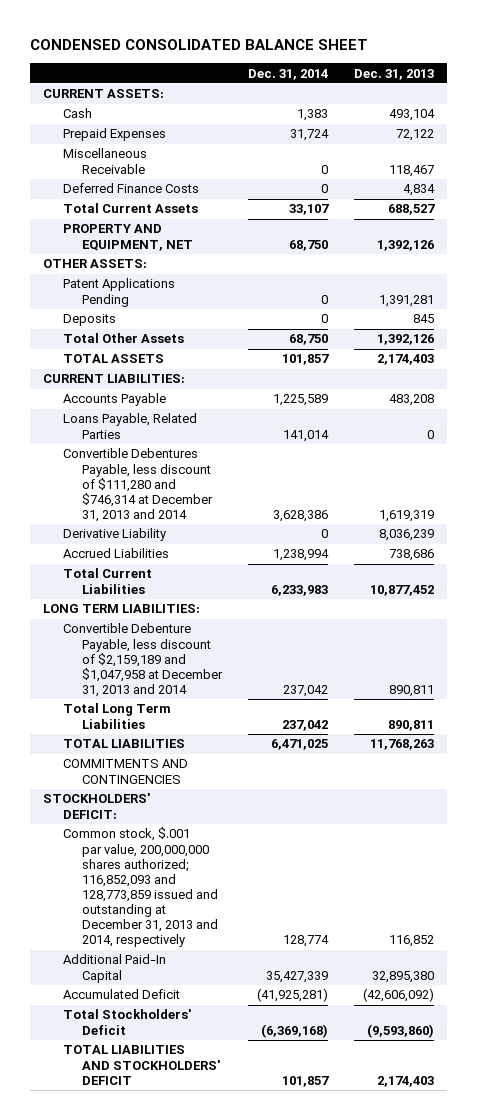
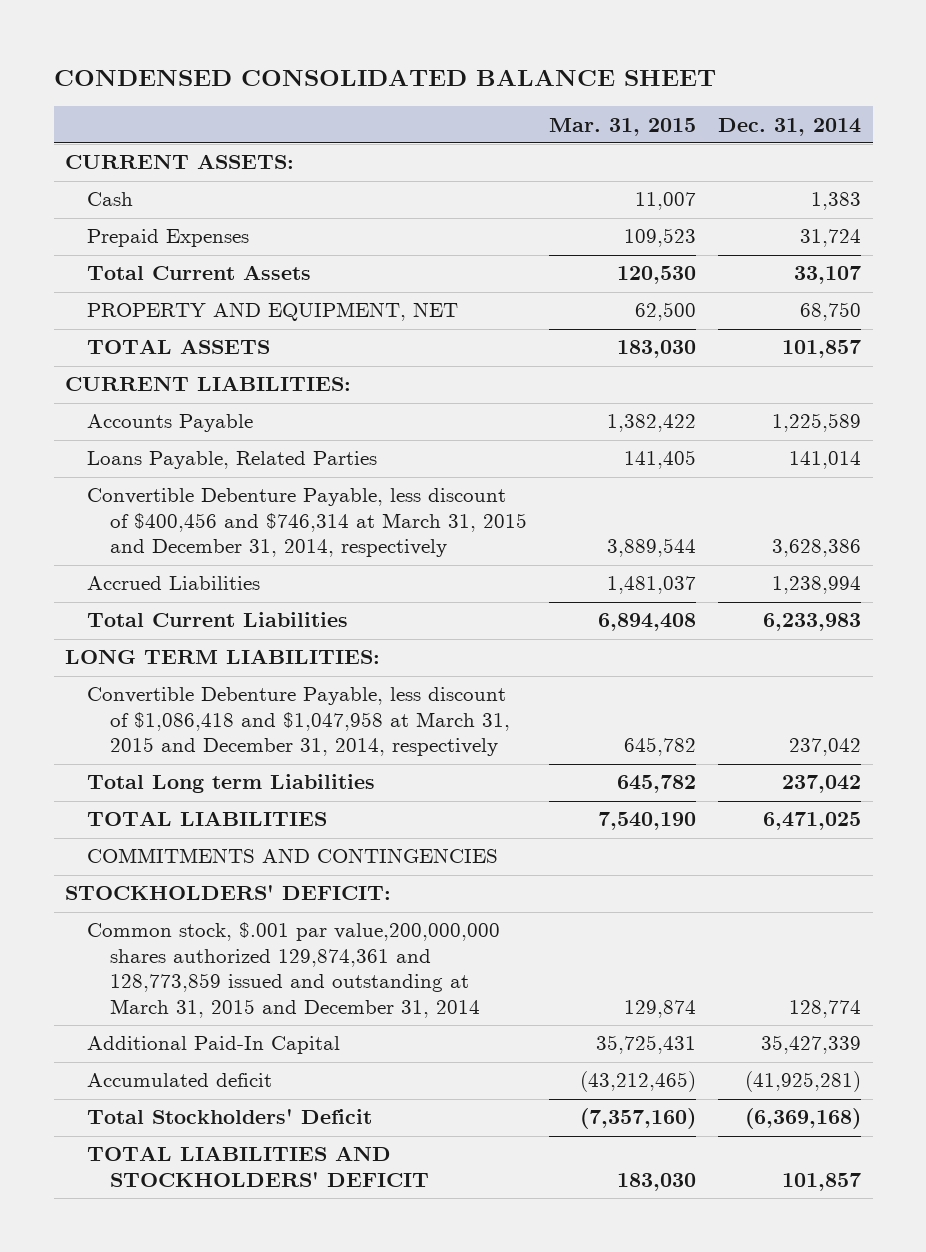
- | Dec. 31, 2014 | Dec. 31, 2013
+ | Mar. 31, 2015 | Dec. 31, 2014
- Miscellaneous Receivable | 0 | 118,467
- Deferred Finance Costs | 0 | 4,834
- OTHER ASSETS:
- Patent Applications Pending | 0 | 1,391,281
- Deposits | 0 | 845
- Total Other Assets | 68,750 | 1,392,126
- Convertible Debentures Payable, less discount of $111,280 and $746,314 at December 31, 2013 and 2014 | 3,628,386 | 1,619,319
- Derivative Liability | 0 | 8,036,239
+ Convertible Debenture Payable, less discount of $400,456 and $746,314 at March 31, 2015 and December 31, 2014, respectively | 3,889,544 | 3,628,386
- Convertible Debenture Payable, less discount of $2,159,189 and $1,047,958 at December 31, 2013 and 2014 | 237,042 | 890,811
- Total Long Term Liabilities | 237,042 | 890,811
+ Convertible Debenture Payable, less discount of $1,086,418 and $1,047,958 at March 31, 2015 and December 31, 2014, respectively | 645,782 | 237,042
+ Total Long term Liabilities | 645,782 | 237,042
- Common stock, $.001 par value, 200,000,000 shares authorized; 116,852,093 and 128,773,859 issued and outstanding at December 31, 2013 and 2014, respectively | 128,774 | 116,852
+ Common stock, $.001 par value,200,000,000 shares authorized 129,874,361 and 128,773,859 issued and outstanding at March 31, 2015 and December 31, 2014 | 129,874 | 128,774
- Accumulated Deficit | (41,925,281) | (42,606,092)
+ Accumulated deficit | (43,212,465) | (41,925,281)

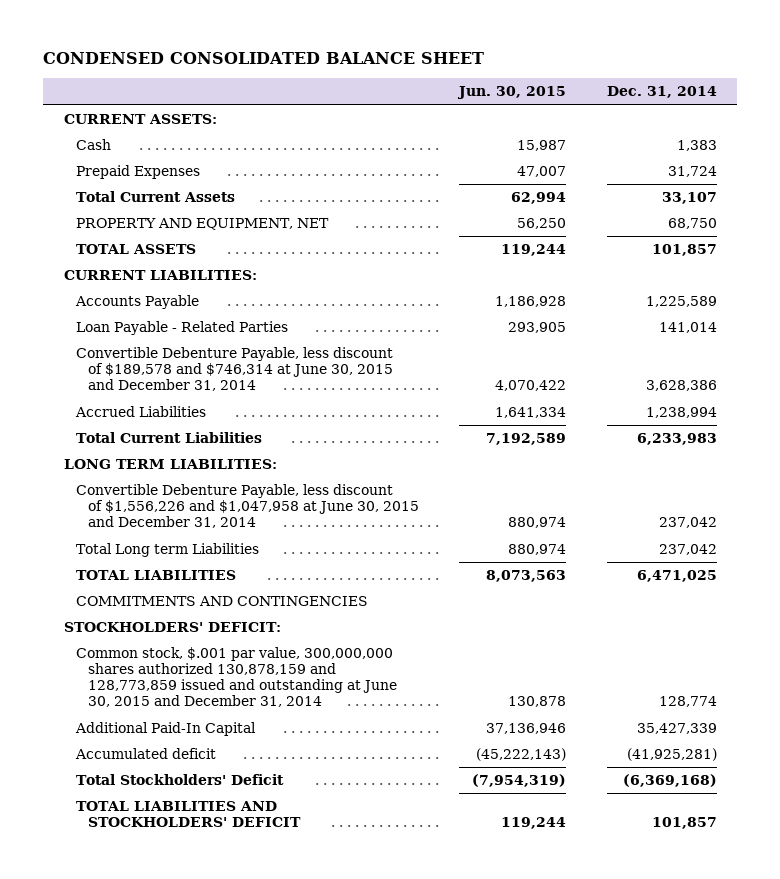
- | Mar. 31, 2015 | Dec. 31, 2014
+ | Jun. 30, 2015 | Dec. 31, 2014
- Loans Payable, Related Parties | 141,405 | 141,014
- Convertible Debenture Payable, less discount of $400,456 and $746,314 at March 31, 2015 and December 31, 2014, respectively | 3,889,544 | 3,628,386
+ Loan Payable - Related Parties | 293,905 | 141,014
+ Convertible Debenture Payable, less discount of $189,578 and $746,314 at June 30, 2015 and December 31, 2014 | 4,070,422 | 3,628,386
- Convertible Debenture Payable, less discount of $1,086,418 and $1,047,958 at March 31, 2015 and December 31, 2014, respectively | 645,782 | 237,042
+ Convertible Debenture Payable, less discount of $1,556,226 and $1,047,958 at June 30, 2015 and December 31, 2014 | 880,974 | 237,042
- Common stock, $.001 par value,200,000,000 shares authorized 129,874,361 and 128,773,859 issued and outstanding at March 31, 2015 and December 31, 2014 | 129,874 | 128,774
+ Common stock, $.001 par value, 300,000,000 shares authorized 130,878,159 and 128,773,859 issued and outstanding at June 30, 2015 and December 31, 2014 | 130,878 | 128,774

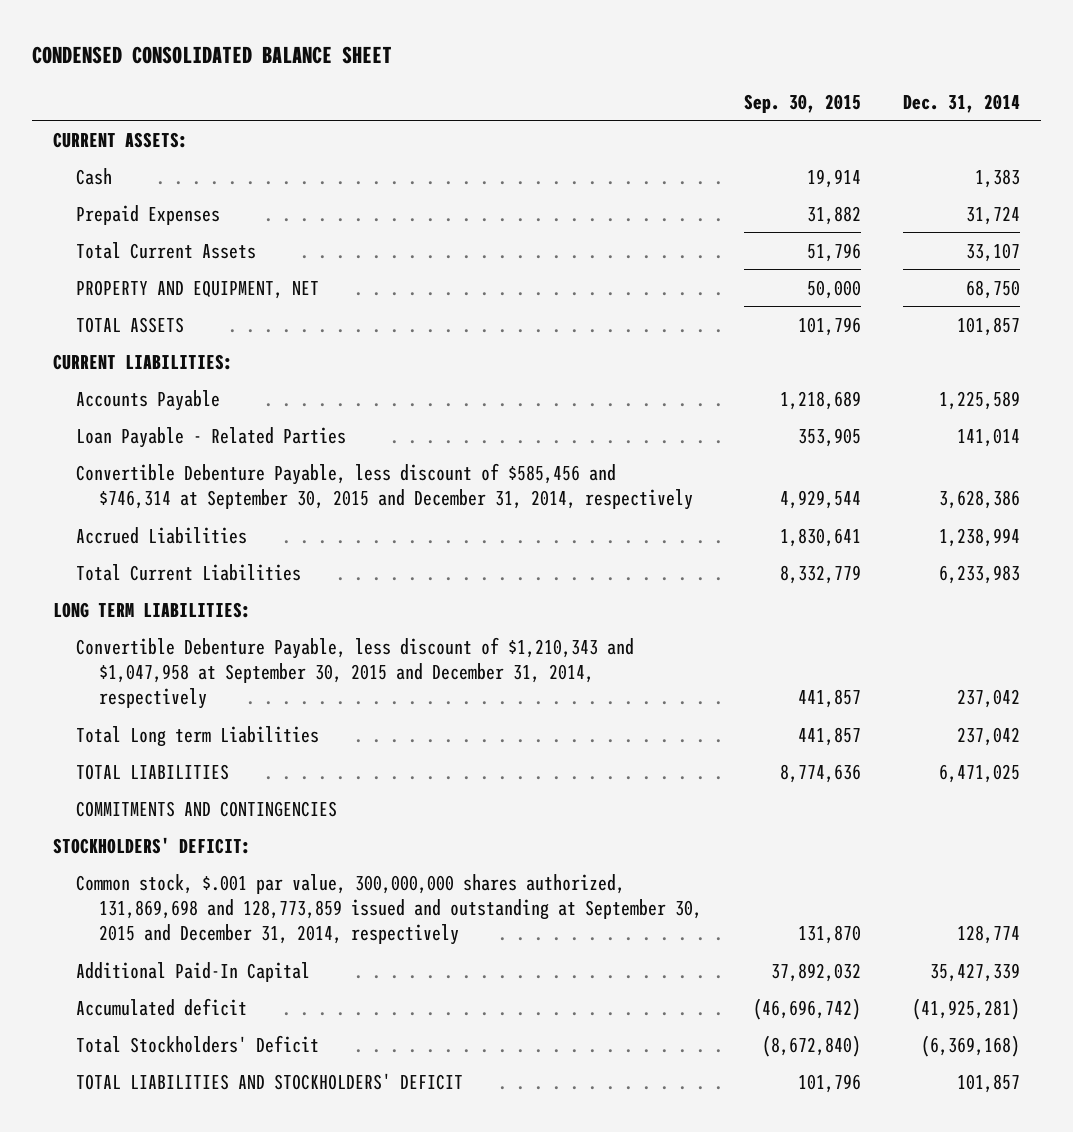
- | Jun. 30, 2015 | Dec. 31, 2014
+ | Sep. 30, 2015 | Dec. 31, 2014
- Convertible Debenture Payable, less discount of $189,578 and $746,314 at June 30, 2015 and December 31, 2014 | 4,070,422 | 3,628,386
+ Convertible Debenture Payable, less discount of $585,456 and $746,314 at September 30, 2015 and December 31, 2014, respectively | 4,929,544 | 3,628,386
- Convertible Debenture Payable, less discount of $1,556,226 and $1,047,958 at June 30, 2015 and December 31, 2014 | 880,974 | 237,042
+ Convertible Debenture Payable, less discount of $1,210,343 and $1,047,958 at September 30, 2015 and December 31, 2014, respectively | 441,857 | 237,042
- Common stock, $.001 par value, 300,000,000 shares authorized 130,878,159 and 128,773,859 issued and outstanding at June 30, 2015 and December 31, 2014 | 130,878 | 128,774
+ Common stock, $.001 par value, 300,000,000 shares authorized, 131,869,698 and 128,773,859 issued and outstanding at September 30, 2015 and December 31, 2014, respectively | 131,870 | 128,774

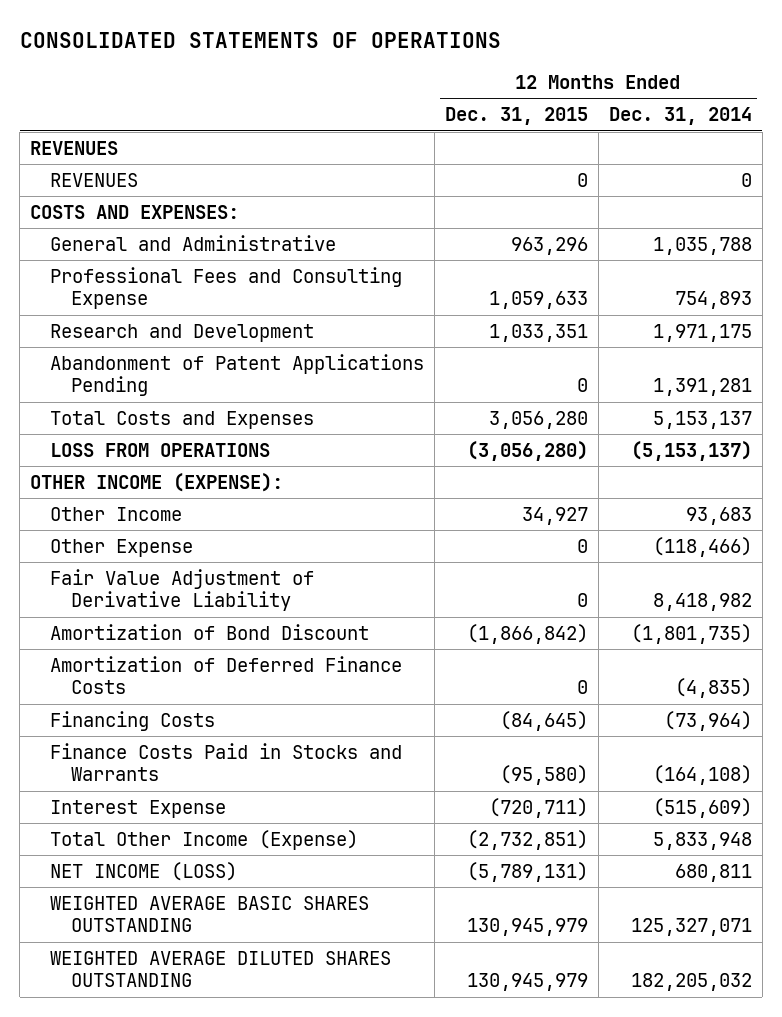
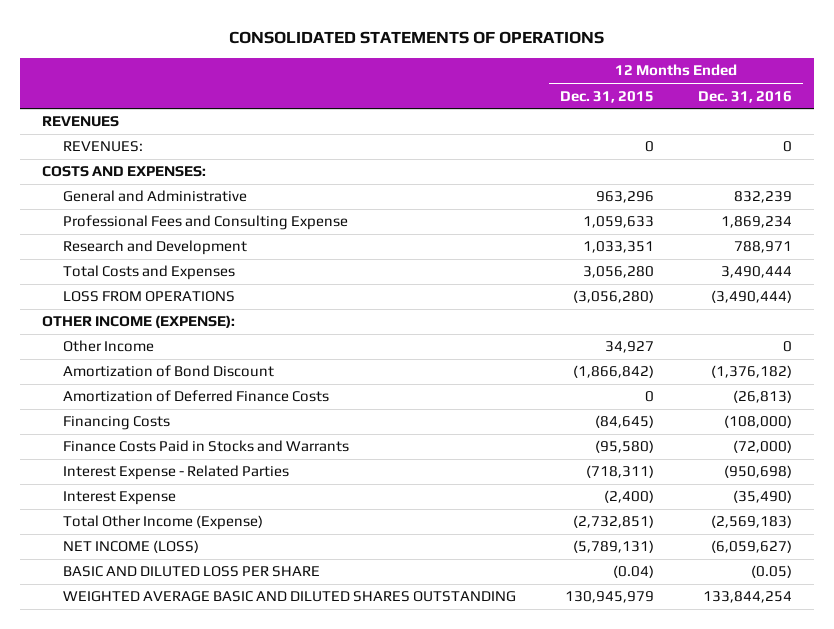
- | 12 Months Ended Dec. 31, 2015 | 12 Months Ended Dec. 31, 2014
+ | 12 Months Ended Dec. 31, 2015 | 12 Months Ended Dec. 31, 2016
- REVENUES | 0 | 0
+ REVENUES: | 0 | 0
- Abandonment of Patent Applications Pending | 0 | 1,391,281
- Other Expense | 0 | (118,466)
- Fair Value Adjustment of Derivative Liability | 0 | 8,418,982
- Interest Expense | (720,711) | (515,609)
+ Interest Expense - Related Parties | (718,311) | (950,698)
+ Interest Expense | (2,400) | (35,490)
- WEIGHTED AVERAGE BASIC SHARES OUTSTANDING | 130,945,979 | 125,327,071
- WEIGHTED AVERAGE DILUTED SHARES OUTSTANDING | 130,945,979 | 182,205,032
+ BASIC AND DILUTED LOSS PER SHARE | (0.04) | (0.05)
+ WEIGHTED AVERAGE BASIC AND DILUTED SHARES OUTSTANDING | 130,945,979 | 133,844,254

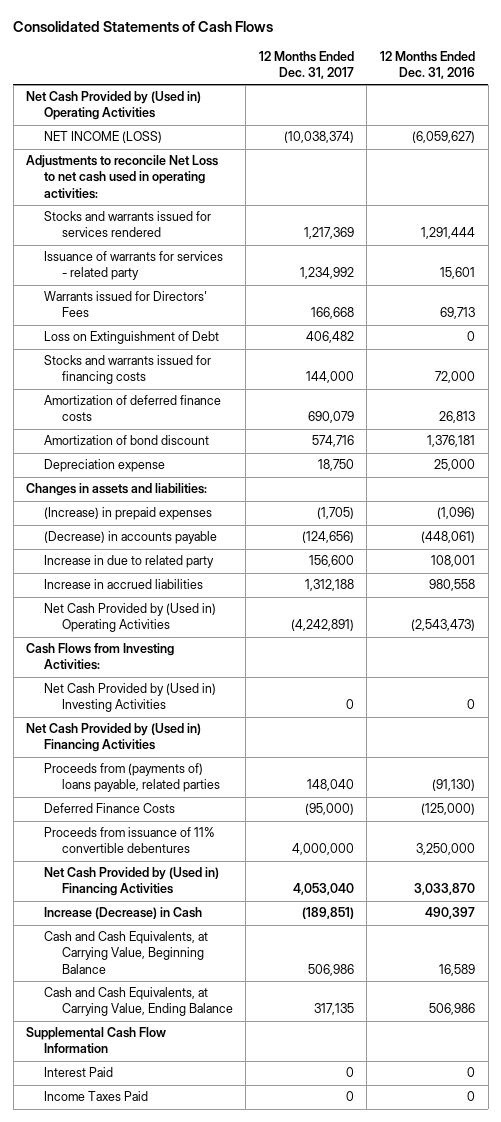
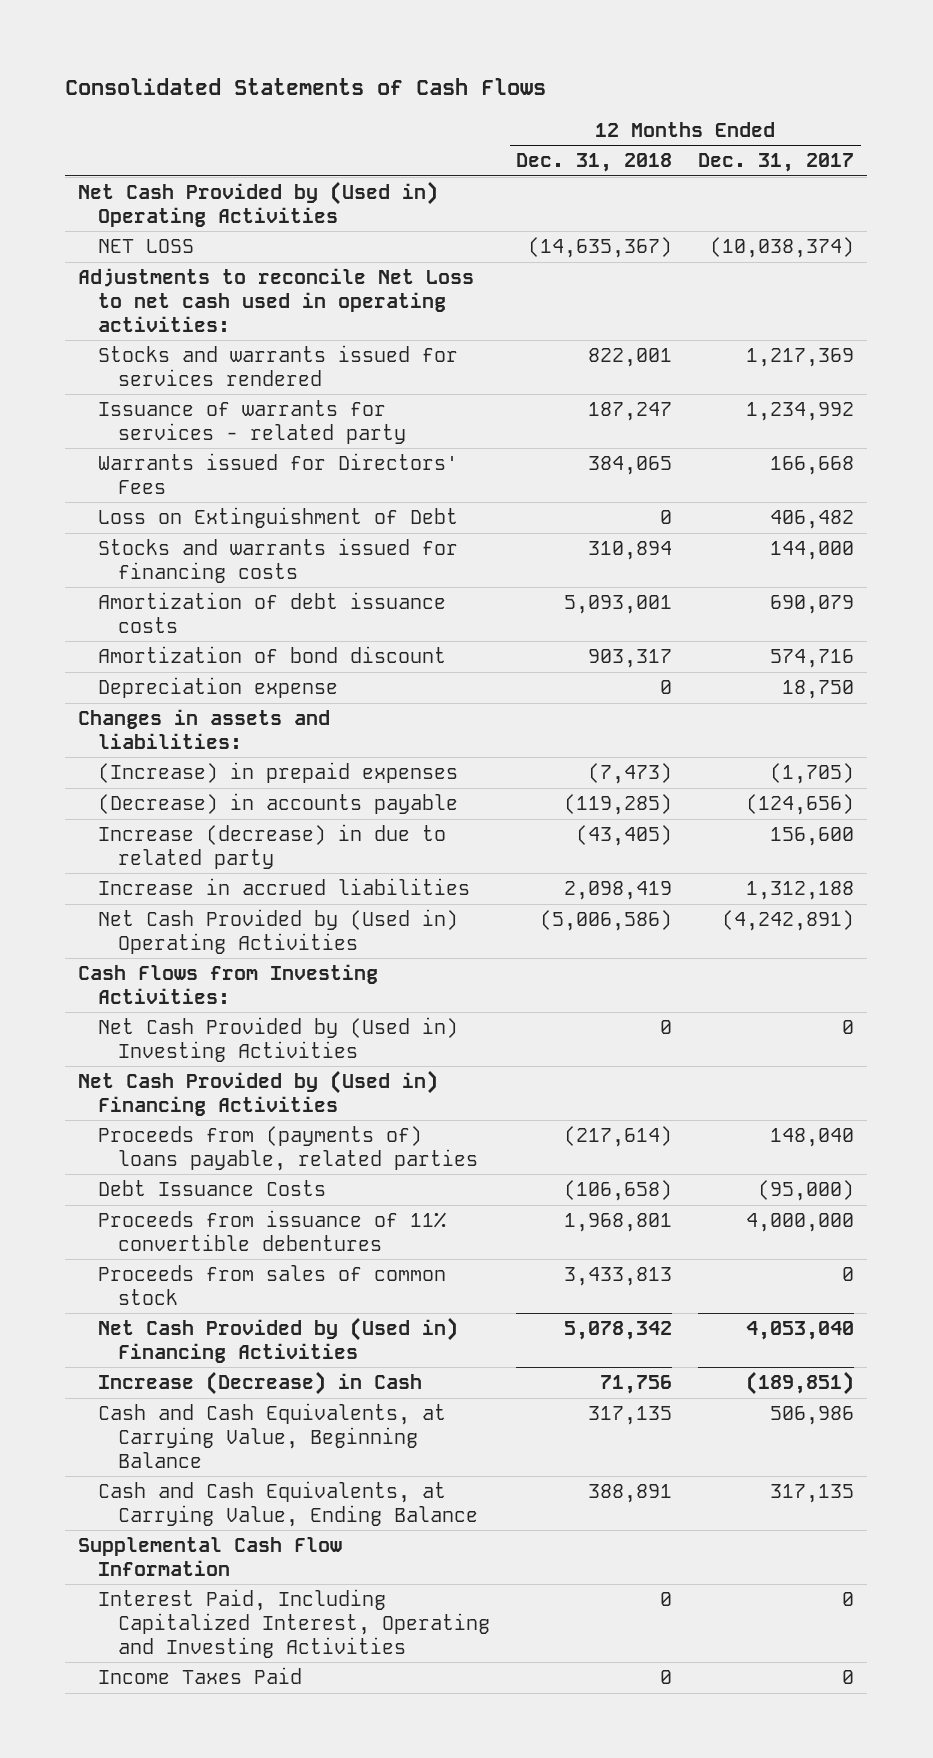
- | 12 Months Ended Dec. 31, 2017 | 12 Months Ended Dec. 31, 2016
+ | 12 Months Ended Dec. 31, 2018 | 12 Months Ended Dec. 31, 2017
- NET INCOME (LOSS) | (10,038,374) | (6,059,627)
+ NET LOSS | (14,635,367) | (10,038,374)
- Amortization of deferred finance costs | 690,079 | 26,813
+ Amortization of debt issuance costs | 5,093,001 | 690,079
- Increase in due to related party | 156,600 | 108,001
+ Increase (decrease) in due to related party | (43,405) | 156,600
- Deferred Finance Costs | (95,000) | (125,000)
+ Debt Issuance Costs | (106,658) | (95,000)
+ Proceeds from sales of common stock | 3,433,813 | 0
- Interest Paid | 0 | 0
+ Interest Paid, Including Capitalized Interest, Operating and Investing Activities | 0 | 0

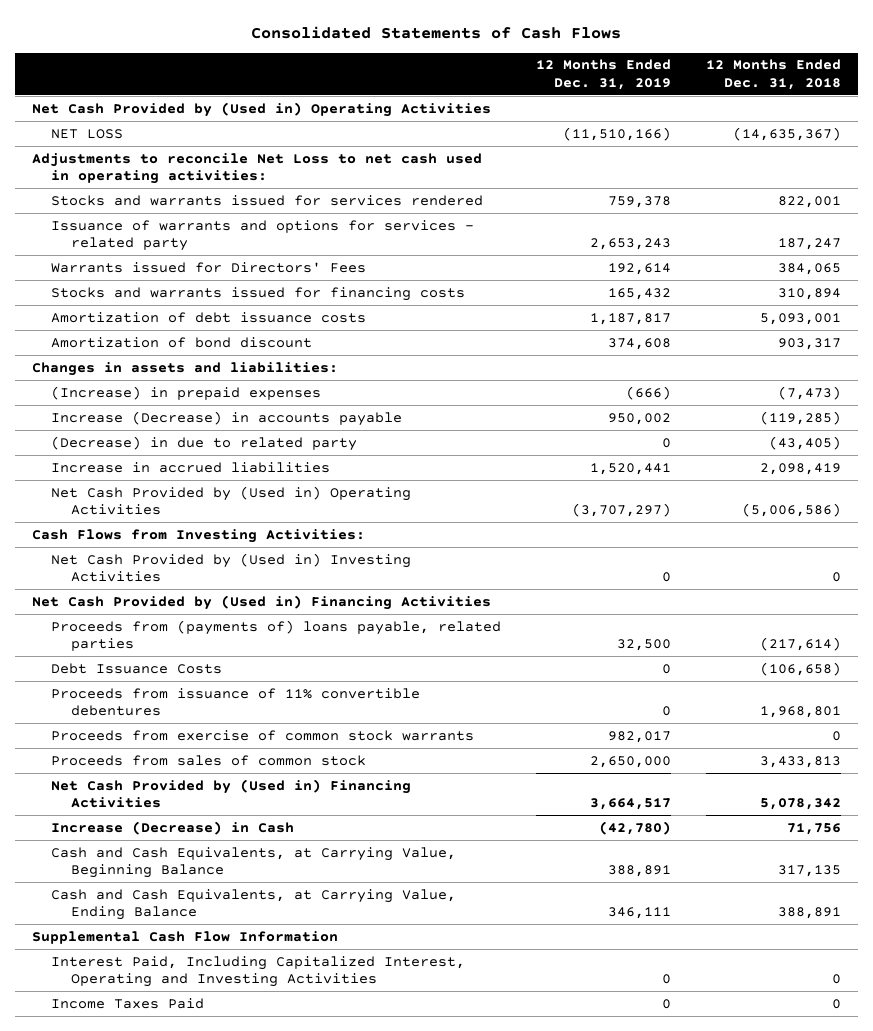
- | 12 Months Ended Dec. 31, 2018 | 12 Months Ended Dec. 31, 2017
+ | 12 Months Ended Dec. 31, 2019 | 12 Months Ended Dec. 31, 2018
- Issuance of warrants for services - related party | 187,247 | 1,234,992
+ Issuance of warrants and options for services - related party | 2,653,243 | 187,247
- Loss on Extinguishment of Debt | 0 | 406,482
- Depreciation expense | 0 | 18,750
- (Decrease) in accounts payable | (119,285) | (124,656)
- Increase (decrease) in due to related party | (43,405) | 156,600
+ Increase (Decrease) in accounts payable | 950,002 | (119,285)
+ (Decrease) in due to related party | 0 | (43,405)
+ Proceeds from exercise of common stock warrants | 982,017 | 0

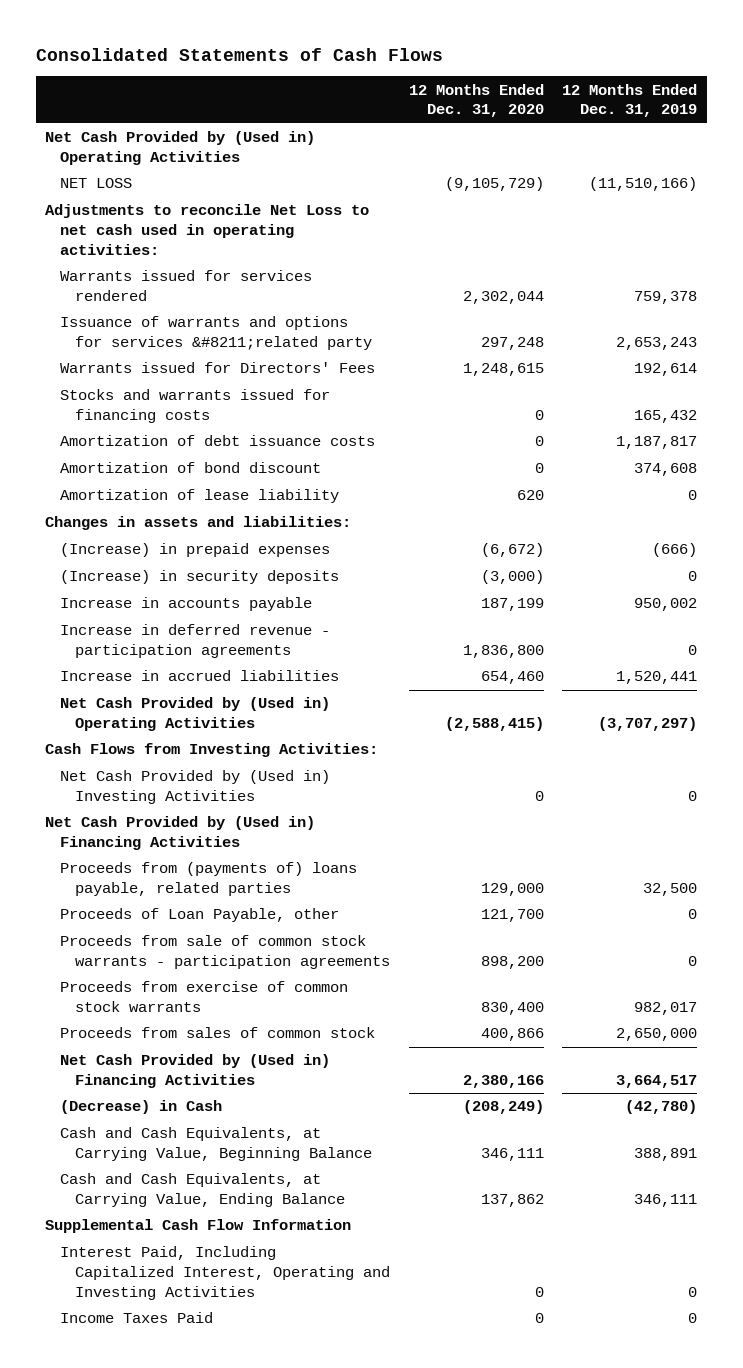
- | 12 Months Ended Dec. 31, 2019 | 12 Months Ended Dec. 31, 2018
+ | 12 Months Ended Dec. 31, 2020 | 12 Months Ended Dec. 31, 2019
- Stocks and warrants issued for services rendered | 759,378 | 822,001
- Issuance of warrants and options for services - related party | 2,653,243 | 187,247
+ Warrants issued for services rendered | 2,302,044 | 759,378
+ Issuance of warrants and options for services &#8211;related party | 297,248 | 2,653,243
+ Amortization of lease liability | 620 | 0
- Increase (Decrease) in accounts payable | 950,002 | (119,285)
- (Decrease) in due to related party | 0 | (43,405)
+ (Increase) in security deposits | (3,000) | 0
+ Increase in accounts payable | 187,199 | 950,002
+ Increase in deferred revenue - participation agreements | 1,836,800 | 0
- Debt Issuance Costs | 0 | (106,658)
- Proceeds from issuance of 11% convertible debentures | 0 | 1,968,801
+ Proceeds of Loan Payable, other | 121,700 | 0
+ Proceeds from sale of common stock warrants - participation agreements | 898,200 | 0
- Increase (Decrease) in Cash | (42,780) | 71,756
+ (Decrease) in Cash | (208,249) | (42,780)

